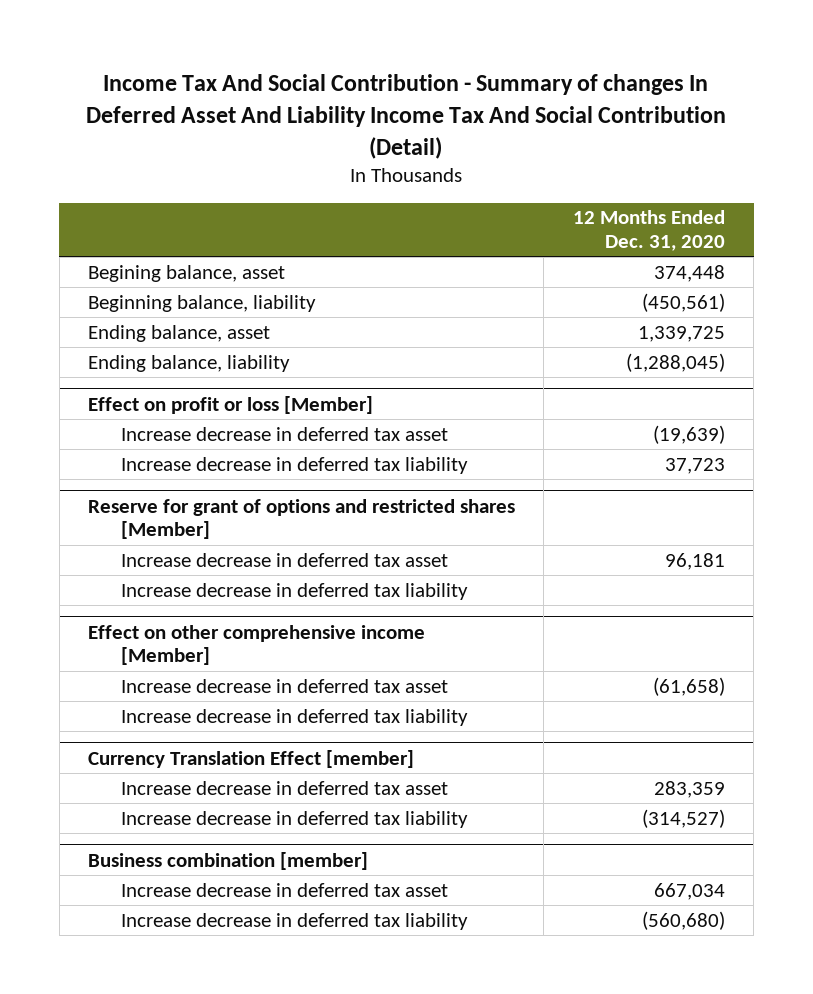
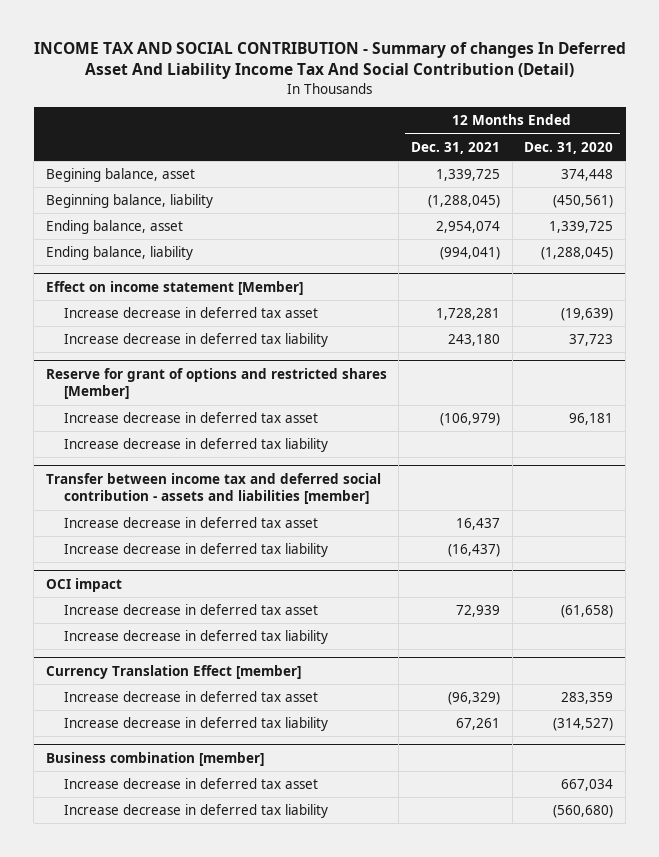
- Income Tax And Social Contribution - Summary of changes In Deferred Asset And Liability Income Tax And Social Contribution (Detail)
+ INCOME TAX AND SOCIAL CONTRIBUTION - Summary of changes In Deferred Asset And Liability Income Tax And Social Contribution (Detail)
- | 12 Months Ended Dec. 31, 2020
+ | 12 Months Ended Dec. 31, 2021 | 12 Months Ended Dec. 31, 2020
- Effect on profit or loss [Member]
+ Effect on income statement [Member]
- Effect on other comprehensive income [Member]
+ Transfer between income tax and deferred social contribution - assets and liabilities [member]
+ Increase decrease in deferred tax asset | 16,437 |
+ Increase decrease in deferred tax liability | (16,437) |
+ OCI impact

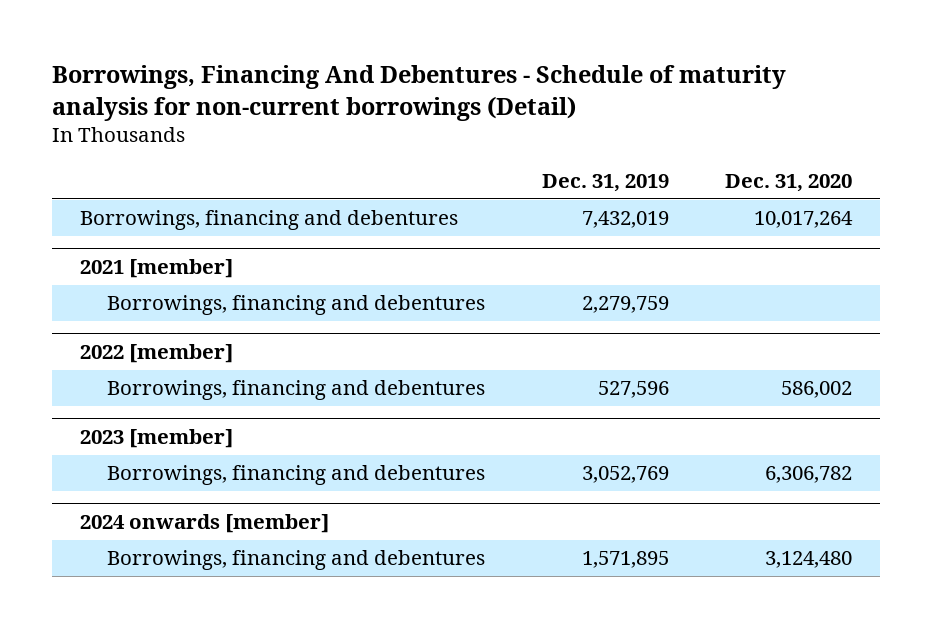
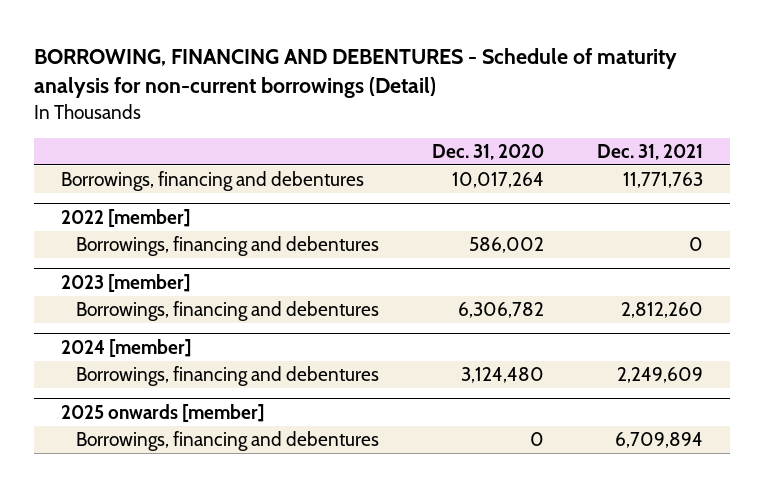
- Borrowings, Financing And Debentures - Schedule of maturity analysis for non-current borrowings (Detail)
+ BORROWING, FINANCING AND DEBENTURES - Schedule of maturity analysis for non-current borrowings (Detail)
- | Dec. 31, 2019 | Dec. 31, 2020
+ | Dec. 31, 2020 | Dec. 31, 2021
- 2021 [member]
- Borrowings, financing and debentures | 2,279,759 |
- 2024 onwards [member]
+ 2024 [member]
+ 2025 onwards [member]
+ Borrowings, financing and debentures | 0 | 6,709,894

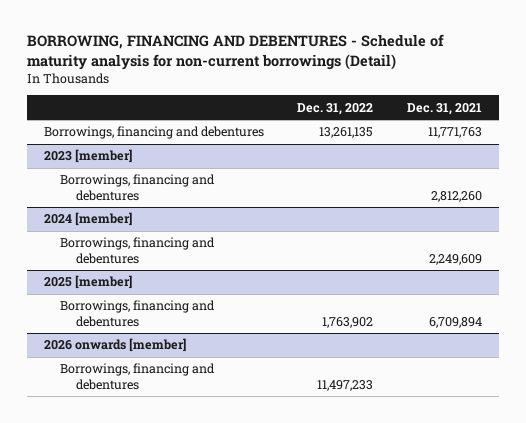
- | Dec. 31, 2020 | Dec. 31, 2021
+ | Dec. 31, 2022 | Dec. 31, 2021
- 2022 [member]
- Borrowings, financing and debentures | 586,002 | 0
- 2025 onwards [member]
+ 2025 [member]
+ 2026 onwards [member]
+ Borrowings, financing and debentures | 11,497,233 |

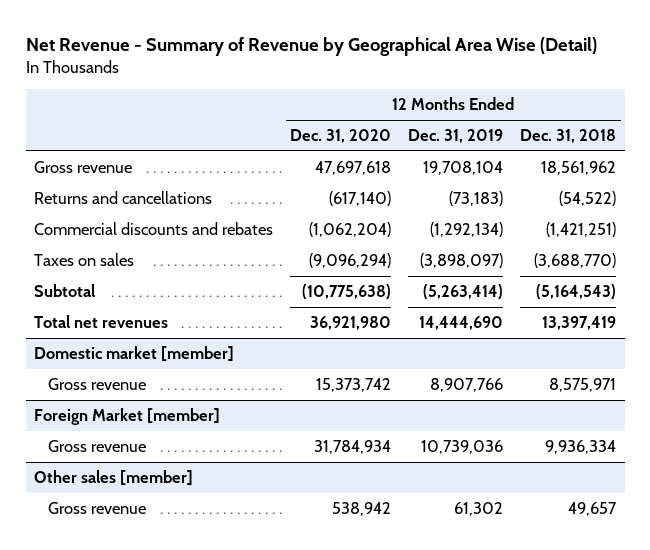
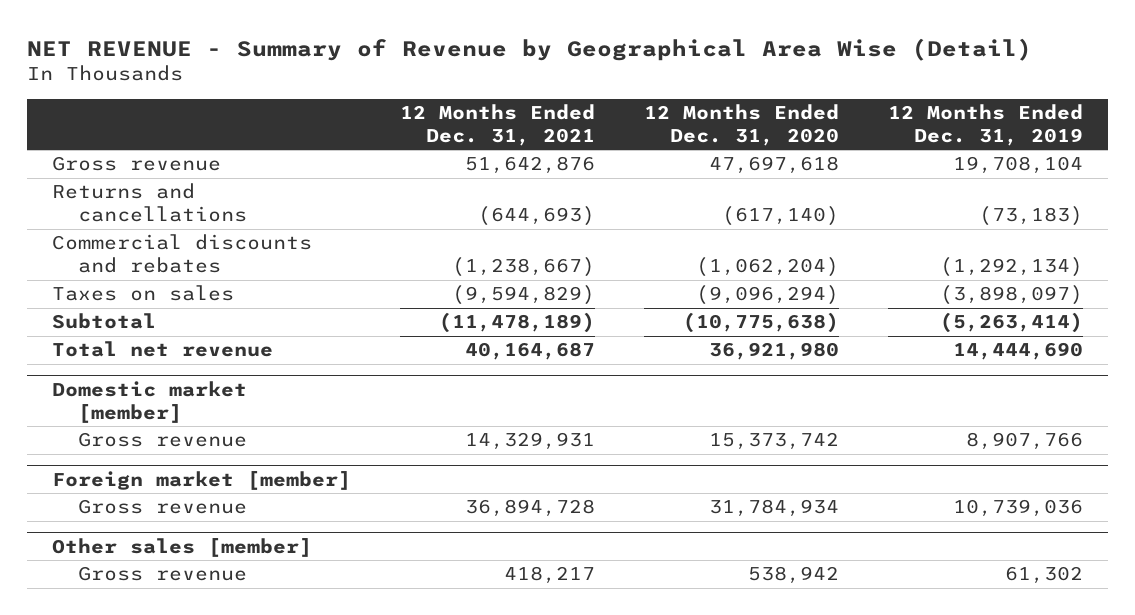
- Net Revenue - Summary of Revenue by Geographical Area Wise (Detail)
+ NET REVENUE - Summary of Revenue by Geographical Area Wise (Detail)
- | 12 Months Ended Dec. 31, 2020 | 12 Months Ended Dec. 31, 2019 | 12 Months Ended Dec. 31, 2018
+ | 12 Months Ended Dec. 31, 2021 | 12 Months Ended Dec. 31, 2020 | 12 Months Ended Dec. 31, 2019
- Total net revenues | 36,921,980 | 14,444,690 | 13,397,419
+ Total net revenue | 40,164,687 | 36,921,980 | 14,444,690
- Foreign Market [member]
+ Foreign market [member]

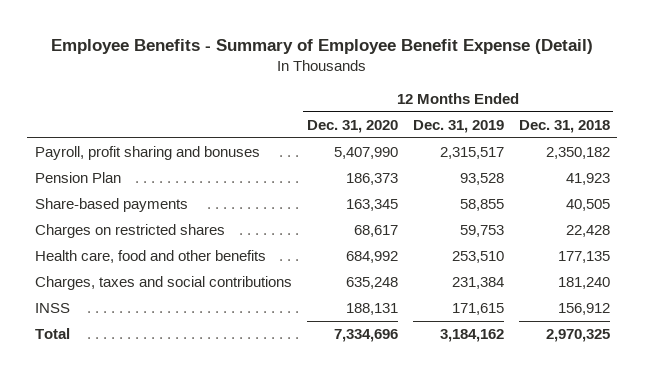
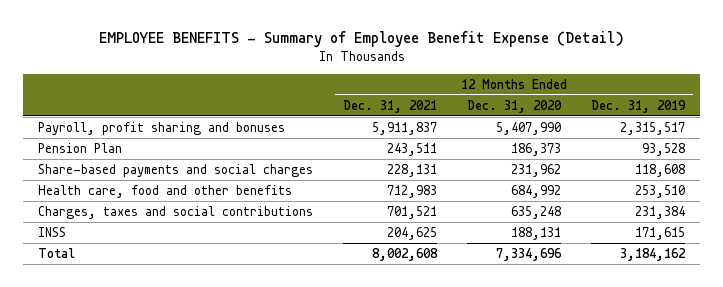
- Employee Benefits - Summary of Employee Benefit Expense (Detail)
+ EMPLOYEE BENEFITS - Summary of Employee Benefit Expense (Detail)
- | 12 Months Ended Dec. 31, 2020 | 12 Months Ended Dec. 31, 2019 | 12 Months Ended Dec. 31, 2018
+ | 12 Months Ended Dec. 31, 2021 | 12 Months Ended Dec. 31, 2020 | 12 Months Ended Dec. 31, 2019
- Share-based payments | 163,345 | 58,855 | 40,505
- Charges on restricted shares | 68,617 | 59,753 | 22,428
+ Share-based payments and social charges | 228,131 | 231,962 | 118,608

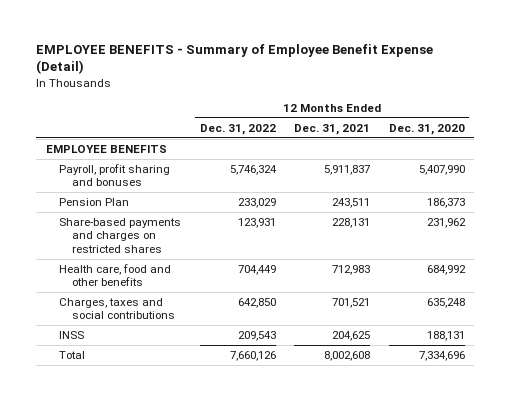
- | 12 Months Ended Dec. 31, 2021 | 12 Months Ended Dec. 31, 2020 | 12 Months Ended Dec. 31, 2019
+ | 12 Months Ended Dec. 31, 2022 | 12 Months Ended Dec. 31, 2021 | 12 Months Ended Dec. 31, 2020
+ EMPLOYEE BENEFITS
- Share-based payments and social charges | 228,131 | 231,962 | 118,608
+ Share-based payments and charges on restricted shares | 123,931 | 228,131 | 231,962

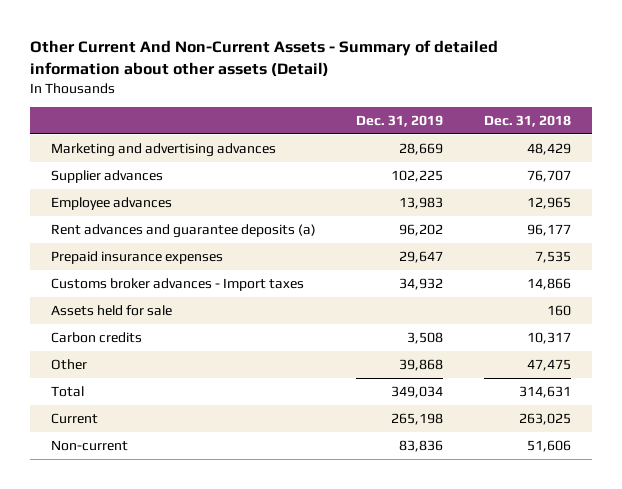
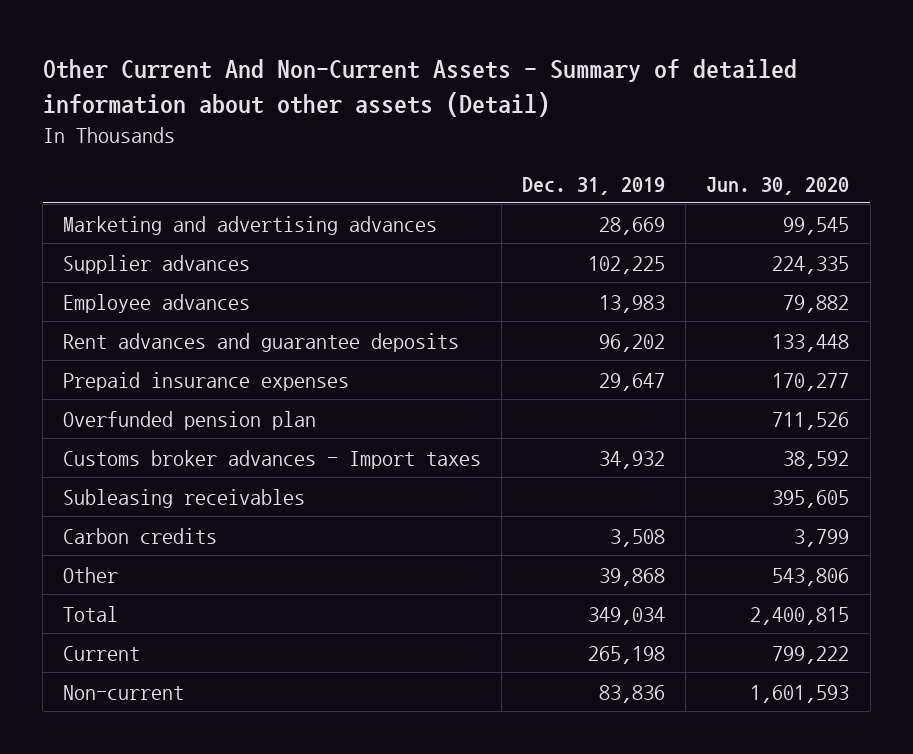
- | Dec. 31, 2019 | Dec. 31, 2018
+ | Dec. 31, 2019 | Jun. 30, 2020
- Rent advances and guarantee deposits (a) | 96,202 | 96,177
+ Rent advances and guarantee deposits | 96,202 | 133,448
+ Overfunded pension plan | | 711,526
- Assets held for sale | | 160
+ Subleasing receivables | | 395,605

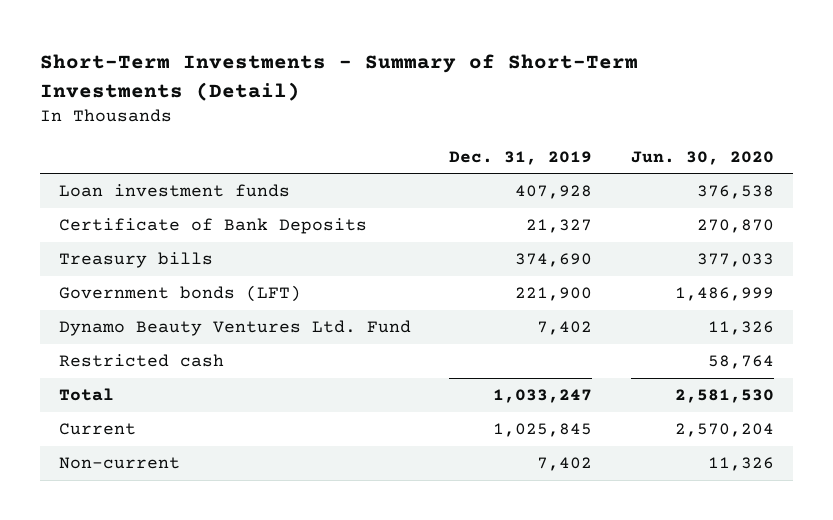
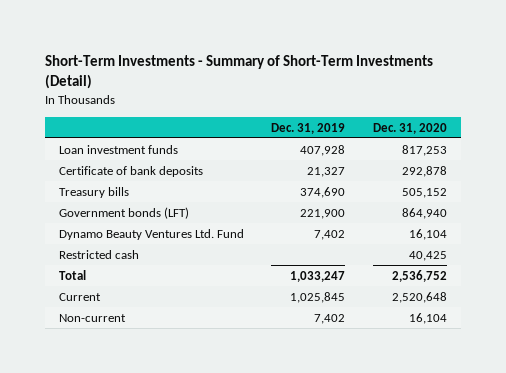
- | Dec. 31, 2019 | Jun. 30, 2020
+ | Dec. 31, 2019 | Dec. 31, 2020
- Certificate of Bank Deposits | 21,327 | 270,870
+ Certificate of bank deposits | 21,327 | 292,878

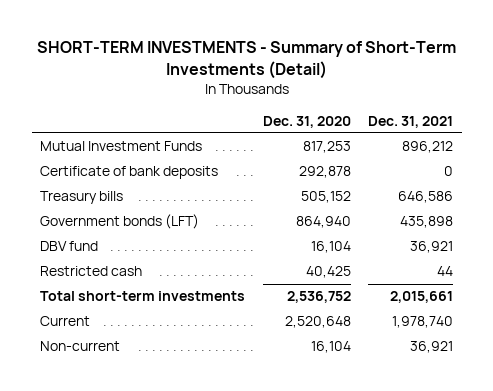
- Short-Term Investments - Summary of Short-Term Investments (Detail)
+ SHORT-TERM INVESTMENTS - Summary of Short-Term Investments (Detail)
- | Dec. 31, 2019 | Dec. 31, 2020
+ | Dec. 31, 2020 | Dec. 31, 2021
- Loan investment funds | 407,928 | 817,253
+ Mutual Investment Funds | 817,253 | 896,212
- Dynamo Beauty Ventures Ltd. Fund | 7,402 | 16,104
+ DBV fund | 16,104 | 36,921
- Total | 1,033,247 | 2,536,752
+ Total short-term investments | 2,536,752 | 2,015,661

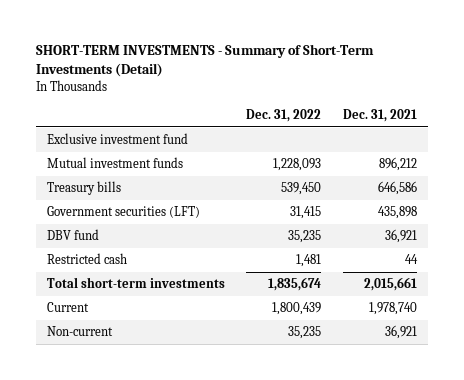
- | Dec. 31, 2020 | Dec. 31, 2021
+ | Dec. 31, 2022 | Dec. 31, 2021
- Mutual Investment Funds | 817,253 | 896,212
- Certificate of bank deposits | 292,878 | 0
+ Exclusive investment fund
+ Mutual investment funds | 1,228,093 | 896,212
- Government bonds (LFT) | 864,940 | 435,898
+ Government securities (LFT) | 31,415 | 435,898

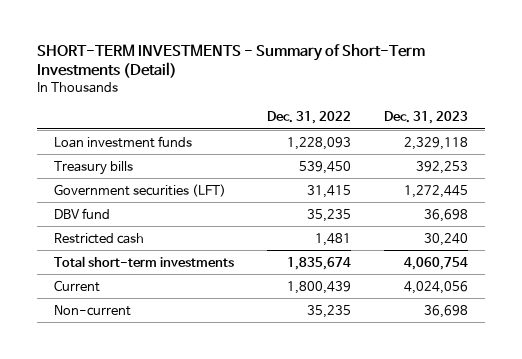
- | Dec. 31, 2022 | Dec. 31, 2021
+ | Dec. 31, 2022 | Dec. 31, 2023
- Exclusive investment fund
- Mutual investment funds | 1,228,093 | 896,212
+ Loan investment funds | 1,228,093 | 2,329,118

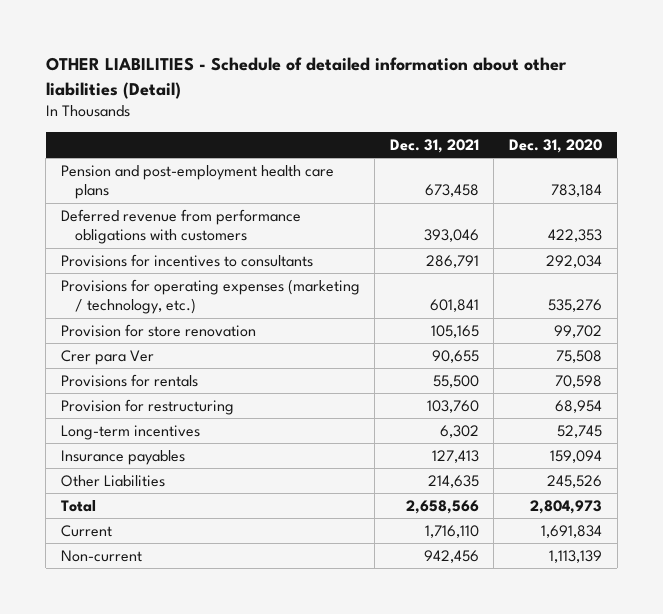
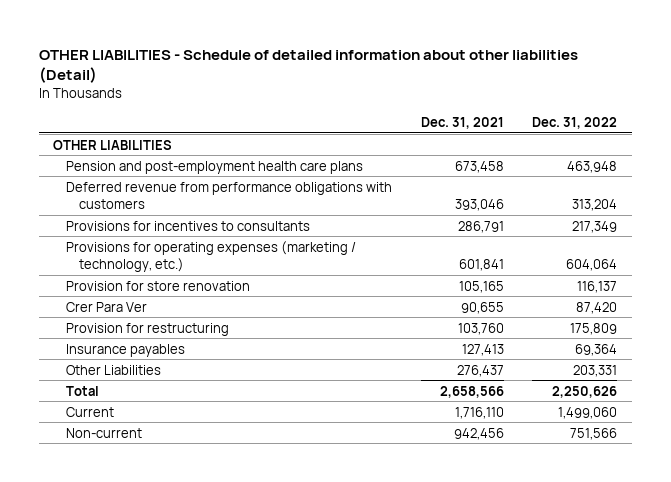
- | Dec. 31, 2021 | Dec. 31, 2020
+ | Dec. 31, 2021 | Dec. 31, 2022
+ OTHER LIABILITIES
- Crer para Ver | 90,655 | 75,508
- Provisions for rentals | 55,500 | 70,598
+ Crer Para Ver | 90,655 | 87,420
- Long-term incentives | 6,302 | 52,745
- Other Liabilities | 214,635 | 245,526
+ Other Liabilities | 276,437 | 203,331

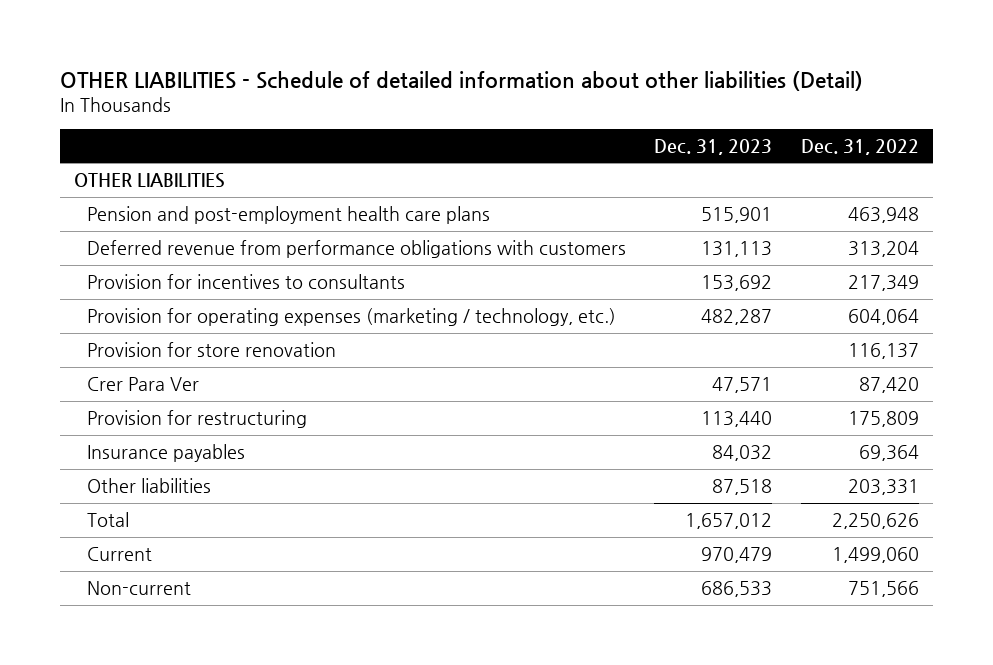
- | Dec. 31, 2021 | Dec. 31, 2022
+ | Dec. 31, 2023 | Dec. 31, 2022
- Provisions for incentives to consultants | 286,791 | 217,349
- Provisions for operating expenses (marketing / technology, etc.) | 601,841 | 604,064
+ Provision for incentives to consultants | 153,692 | 217,349
+ Provision for operating expenses (marketing / technology, etc.) | 482,287 | 604,064
- Other Liabilities | 276,437 | 203,331
+ Other liabilities | 87,518 | 203,331

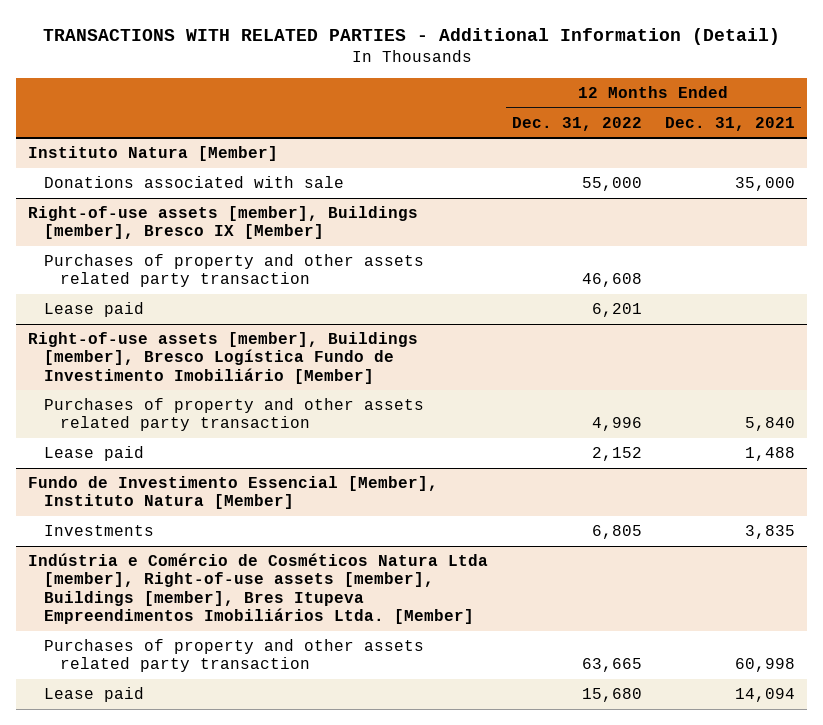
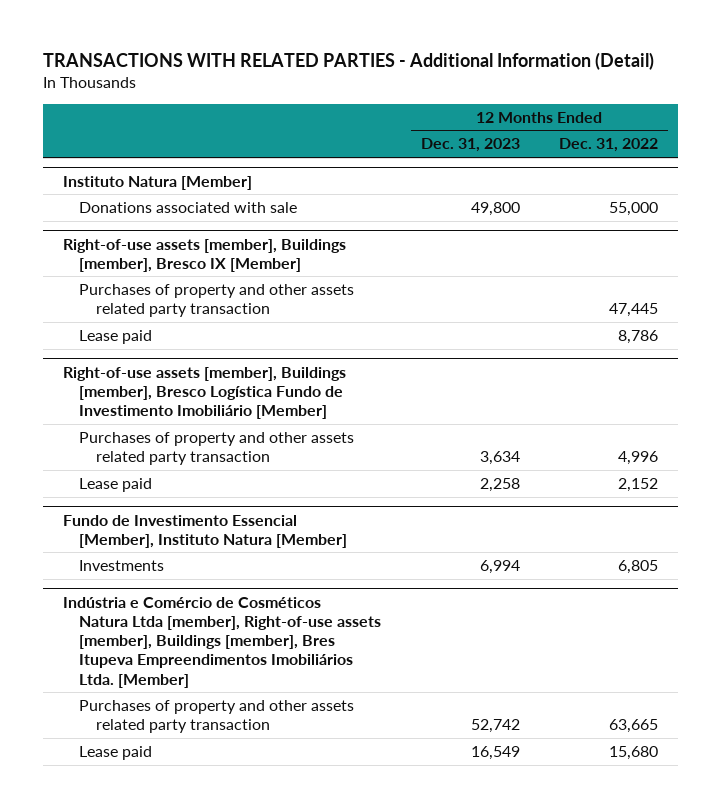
- | 12 Months Ended Dec. 31, 2022 | 12 Months Ended Dec. 31, 2021
+ | 12 Months Ended Dec. 31, 2023 | 12 Months Ended Dec. 31, 2022
@ Right-of-use assets [member], Buildings [member], Bresco IX [Member]
- Purchases of property and other assets related party transaction | 46,608 |
- Lease paid | 6,201 |
+ Purchases of property and other assets related party transaction | | 47,445
+ Lease paid | | 8,786

